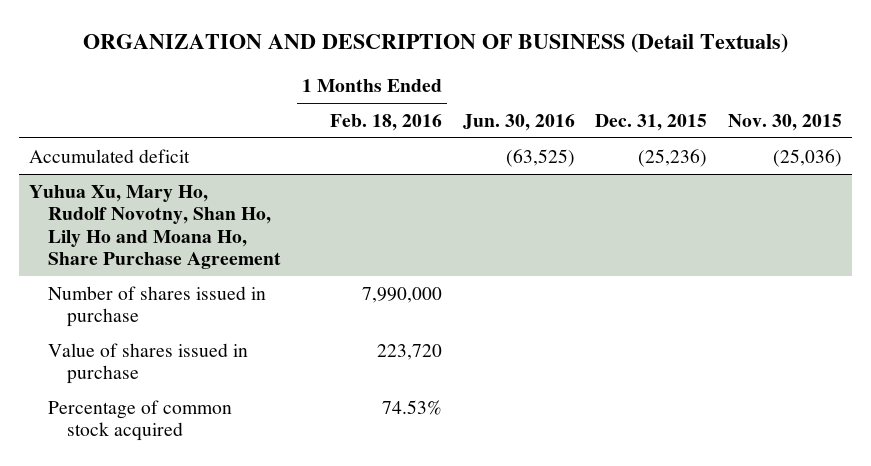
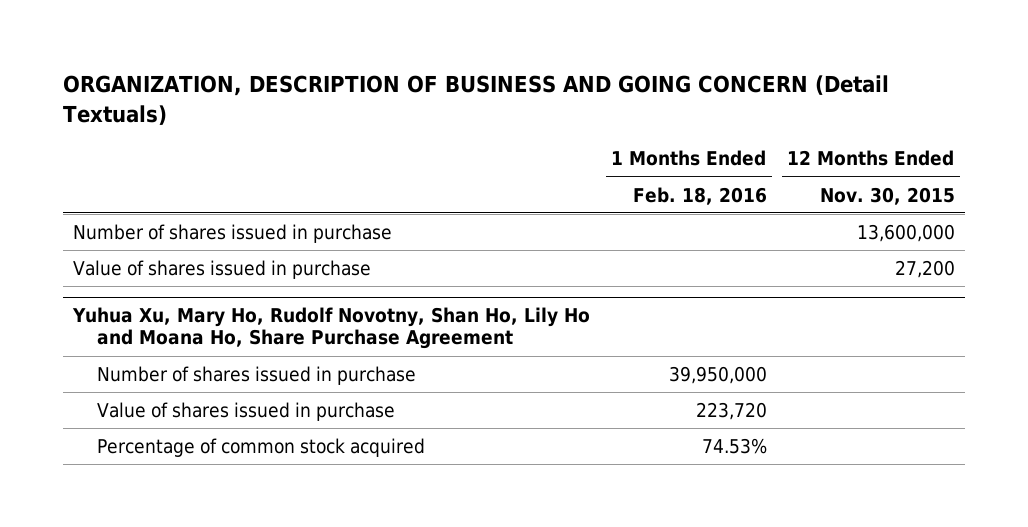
- ORGANIZATION AND DESCRIPTION OF BUSINESS (Detail Textuals)
+ ORGANIZATION, DESCRIPTION OF BUSINESS AND GOING CONCERN (Detail Textuals)
- | 1 Months Ended Feb. 18, 2016 | Jun. 30, 2016 | Dec. 31, 2015 | Nov. 30, 2015
+ | 1 Months Ended Feb. 18, 2016 | 12 Months Ended Nov. 30, 2015
- Accumulated deficit | | (63,525) | (25,236) | (25,036)
+ Number of shares issued in purchase | | 13,600,000
+ Value of shares issued in purchase | | 27,200
@ Yuhua Xu, Mary Ho, Rudolf Novotny, Shan Ho, Lily Ho and Moana Ho, Share Purchase Agreement
- Number of shares issued in purchase | 7,990,000 | | |
+ Number of shares issued in purchase | 39,950,000 |

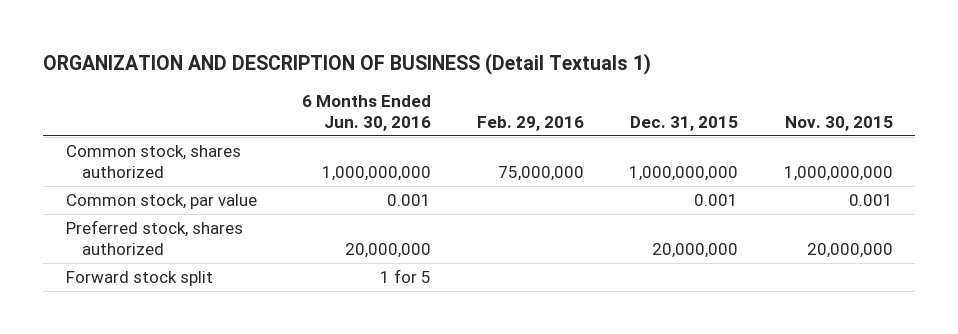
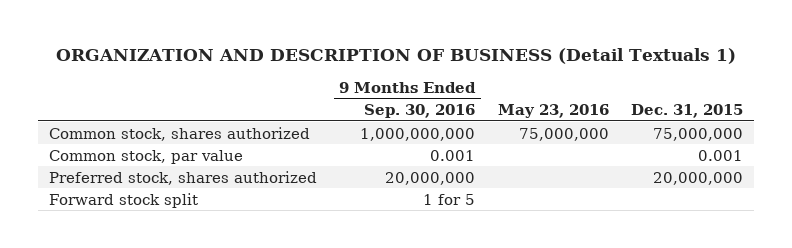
- | 6 Months Ended Jun. 30, 2016 | Feb. 29, 2016 | Dec. 31, 2015 | Nov. 30, 2015
+ | 9 Months Ended Sep. 30, 2016 | May 23, 2016 | Dec. 31, 2015
- Common stock, shares authorized | 1,000,000,000 | 75,000,000 | 1,000,000,000 | 1,000,000,000
+ Common stock, shares authorized | 1,000,000,000 | 75,000,000 | 75,000,000

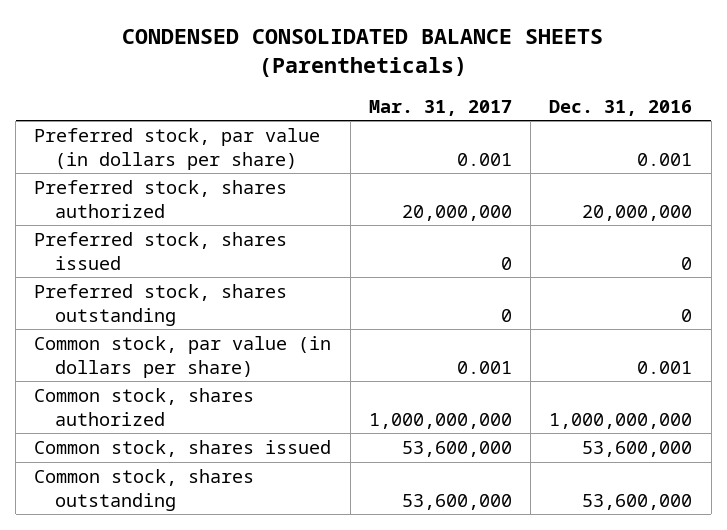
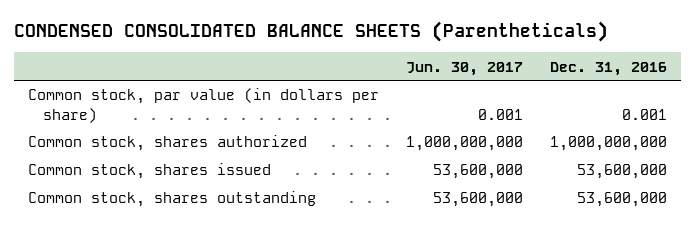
- | Mar. 31, 2017 | Dec. 31, 2016
+ | Jun. 30, 2017 | Dec. 31, 2016
- Preferred stock, par value (in dollars per share) | 0.001 | 0.001
- Preferred stock, shares authorized | 20,000,000 | 20,000,000
- Preferred stock, shares issued | 0 | 0
- Preferred stock, shares outstanding | 0 | 0

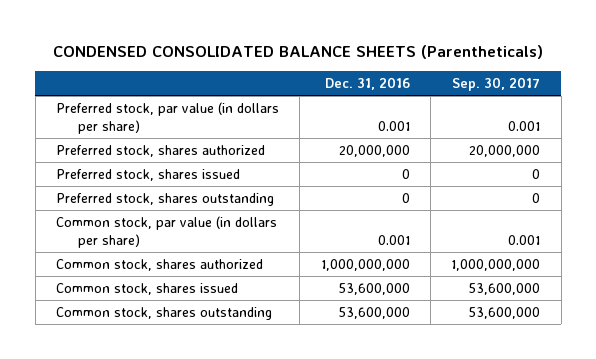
- | Jun. 30, 2017 | Dec. 31, 2016
+ | Dec. 31, 2016 | Sep. 30, 2017
+ Preferred stock, par value (in dollars per share) | 0.001 | 0.001
+ Preferred stock, shares authorized | 20,000,000 | 20,000,000
+ Preferred stock, shares issued | 0 | 0
+ Preferred stock, shares outstanding | 0 | 0

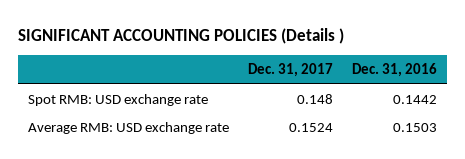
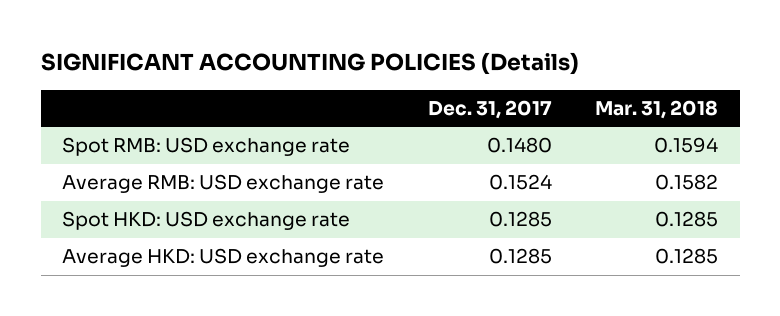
- SIGNIFICANT ACCOUNTING POLICIES (Details )
+ SIGNIFICANT ACCOUNTING POLICIES (Details)
- | Dec. 31, 2017 | Dec. 31, 2016
+ | Dec. 31, 2017 | Mar. 31, 2018
- Spot RMB: USD exchange rate | 0.148 | 0.1442
+ Spot RMB: USD exchange rate | 0.1480 | 0.1594
+ Spot HKD: USD exchange rate | 0.1285 | 0.1285
+ Average HKD: USD exchange rate | 0.1285 | 0.1285

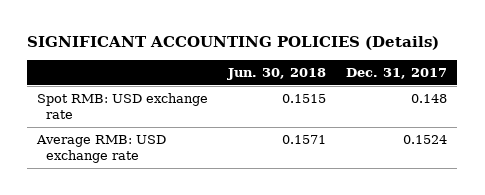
- | Dec. 31, 2017 | Mar. 31, 2018
+ | Jun. 30, 2018 | Dec. 31, 2017
- Spot RMB: USD exchange rate | 0.1480 | 0.1594
+ Spot RMB: USD exchange rate | 0.1515 | 0.148
- Spot HKD: USD exchange rate | 0.1285 | 0.1285
- Average HKD: USD exchange rate | 0.1285 | 0.1285

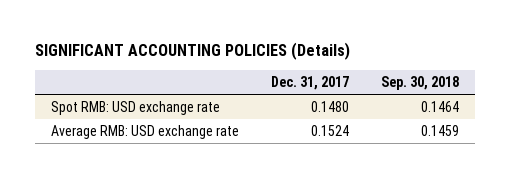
- | Jun. 30, 2018 | Dec. 31, 2017
+ | Dec. 31, 2017 | Sep. 30, 2018
- Spot RMB: USD exchange rate | 0.1515 | 0.148
+ Spot RMB: USD exchange rate | 0.1480 | 0.1464

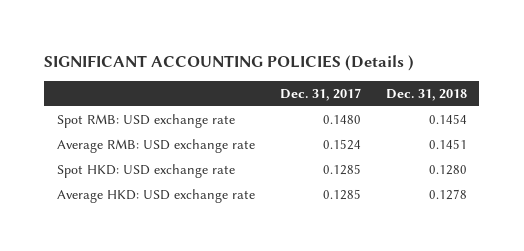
- SIGNIFICANT ACCOUNTING POLICIES (Details)
+ SIGNIFICANT ACCOUNTING POLICIES (Details )
- | Dec. 31, 2017 | Sep. 30, 2018
+ | Dec. 31, 2017 | Dec. 31, 2018
+ Spot HKD: USD exchange rate | 0.1285 | 0.1280
+ Average HKD: USD exchange rate | 0.1285 | 0.1278

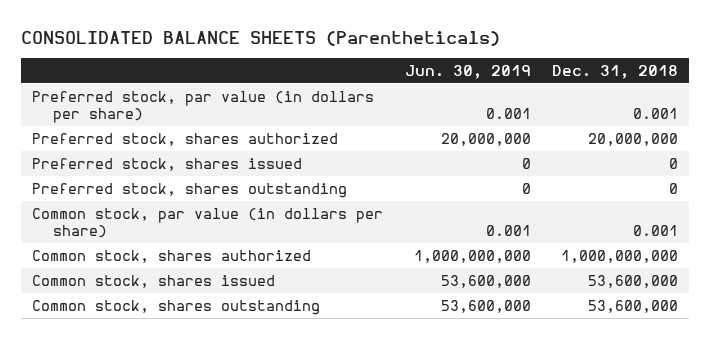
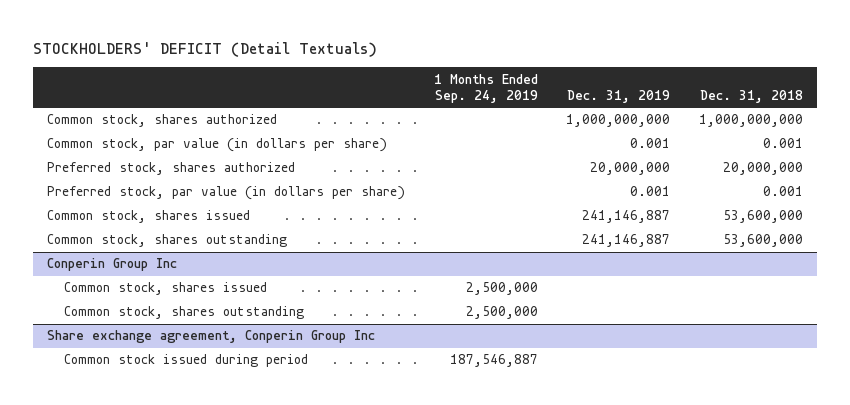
- CONSOLIDATED BALANCE SHEETS (Parentheticals)
+ STOCKHOLDERS' DEFICIT (Detail Textuals)
- | Jun. 30, 2019 | Dec. 31, 2018
+ | 1 Months Ended Sep. 24, 2019 | Dec. 31, 2019 | Dec. 31, 2018
- Preferred stock, shares issued | 0 | 0
- Preferred stock, shares outstanding | 0 | 0
moved down: Common stock, par value (in dollars per share) | | 0.001 | 0.001
moved down: Preferred stock, shares authorized | | 20,000,000 | 20,000,000
moved down: Preferred stock, par value (in dollars per share) | | 0.001 | 0.001
+ Conperin Group Inc
+ Common stock, shares issued | 2,500,000 | |
+ Common stock, shares outstanding | 2,500,000 | |
+ Share exchange agreement, Conperin Group Inc
+ Common stock issued during period | 187,546,887 | |

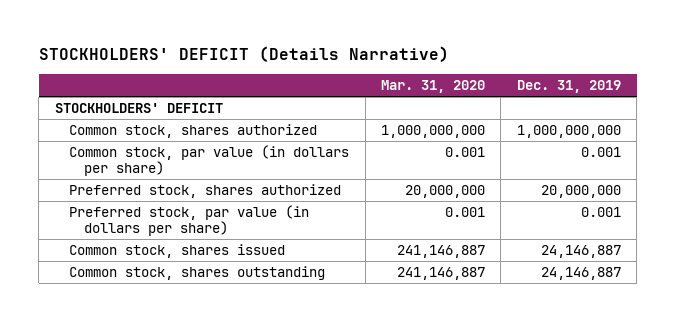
- STOCKHOLDERS' DEFICIT (Detail Textuals)
+ STOCKHOLDERS' DEFICIT (Details Narrative)
- | 1 Months Ended Sep. 24, 2019 | Dec. 31, 2019 | Dec. 31, 2018
+ | Mar. 31, 2020 | Dec. 31, 2019
+ STOCKHOLDERS' DEFICIT
- Common stock, shares issued | | 241,146,887 | 53,600,000
- Common stock, shares outstanding | | 241,146,887 | 53,600,000
- Conperin Group Inc
- Common stock, shares issued | 2,500,000 | |
- Common stock, shares outstanding | 2,500,000 | |
- Share exchange agreement, Conperin Group Inc
- Common stock issued during period | 187,546,887 | |
+ Common stock, shares issued | 241,146,887 | 24,146,887
+ Common stock, shares outstanding | 241,146,887 | 24,146,887

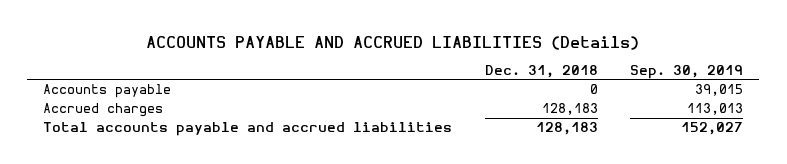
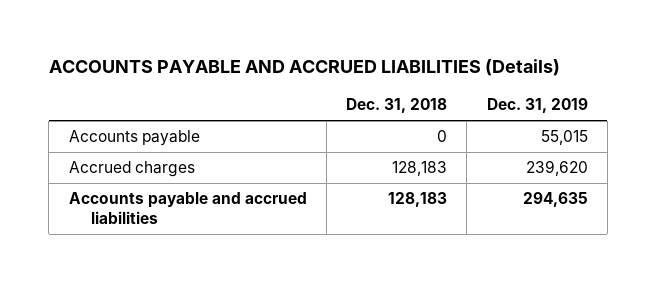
- | Dec. 31, 2018 | Sep. 30, 2019
+ | Dec. 31, 2018 | Dec. 31, 2019
- Total accounts payable and accrued liabilities | 128,183 | 152,027
+ Accounts payable and accrued liabilities | 128,183 | 294,635

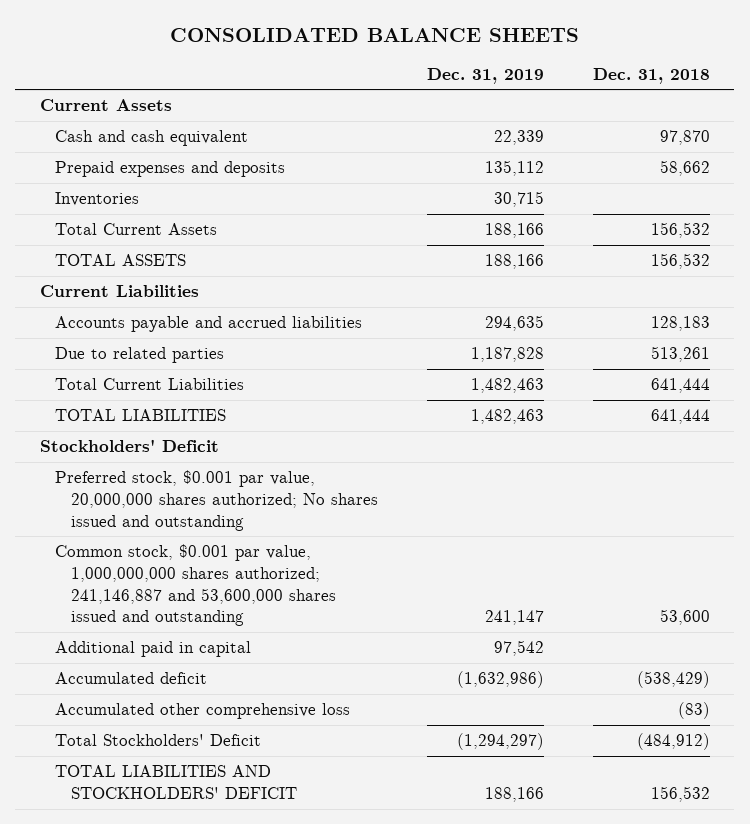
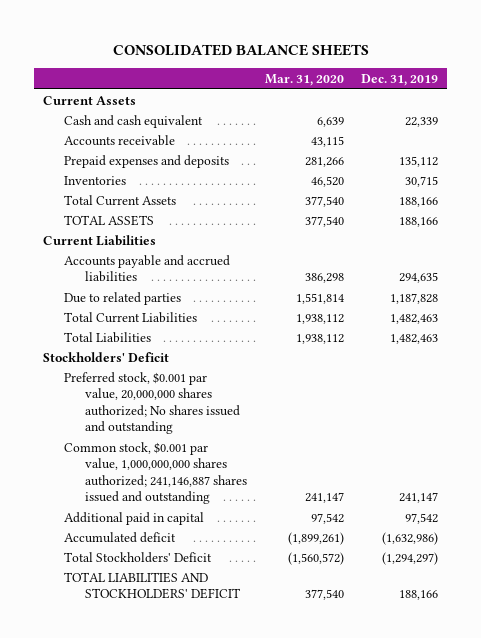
- | Dec. 31, 2019 | Dec. 31, 2018
+ | Mar. 31, 2020 | Dec. 31, 2019
+ Accounts receivable | 43,115 |
- TOTAL LIABILITIES | 1,482,463 | 641,444
+ Total Liabilities | 1,938,112 | 1,482,463
- Common stock, $0.001 par value, 1,000,000,000 shares authorized; 241,146,887 and 53,600,000 shares issued and outstanding | 241,147 | 53,600
+ Common stock, $0.001 par value, 1,000,000,000 shares authorized; 241,146,887 shares issued and outstanding | 241,147 | 241,147
- Accumulated other comprehensive loss | | (83)

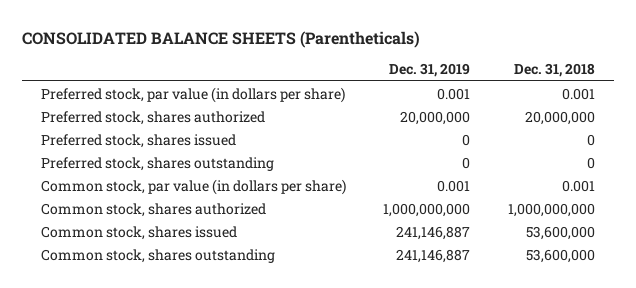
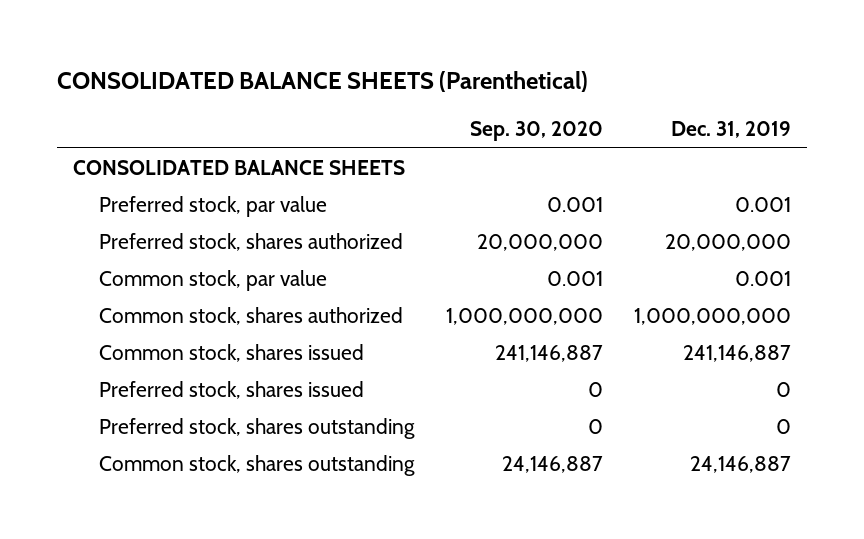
- CONSOLIDATED BALANCE SHEETS (Parentheticals)
+ CONSOLIDATED BALANCE SHEETS (Parenthetical)
- | Dec. 31, 2019 | Dec. 31, 2018
+ | Sep. 30, 2020 | Dec. 31, 2019
- Preferred stock, par value (in dollars per share) | 0.001 | 0.001
+ CONSOLIDATED BALANCE SHEETS
+ Preferred stock, par value | 0.001 | 0.001
- Common stock, par value (in dollars per share) | 0.001 | 0.001
+ Common stock, par value | 0.001 | 0.001
- Common stock, shares outstanding | 241,146,887 | 53,600,000
moved down: Preferred stock, shares issued | 0 | 0
moved down: Preferred stock, shares outstanding | 0 | 0
+ Common stock, shares outstanding | 24,146,887 | 24,146,887

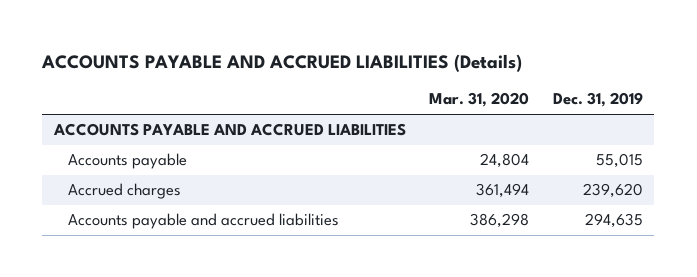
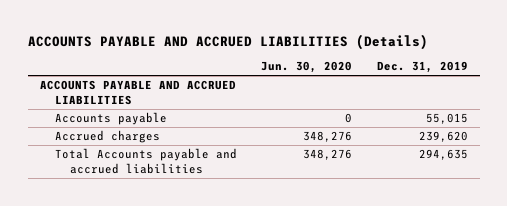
- | Mar. 31, 2020 | Dec. 31, 2019
+ | Jun. 30, 2020 | Dec. 31, 2019
- Accounts payable and accrued liabilities | 386,298 | 294,635
+ Total Accounts payable and accrued liabilities | 348,276 | 294,635

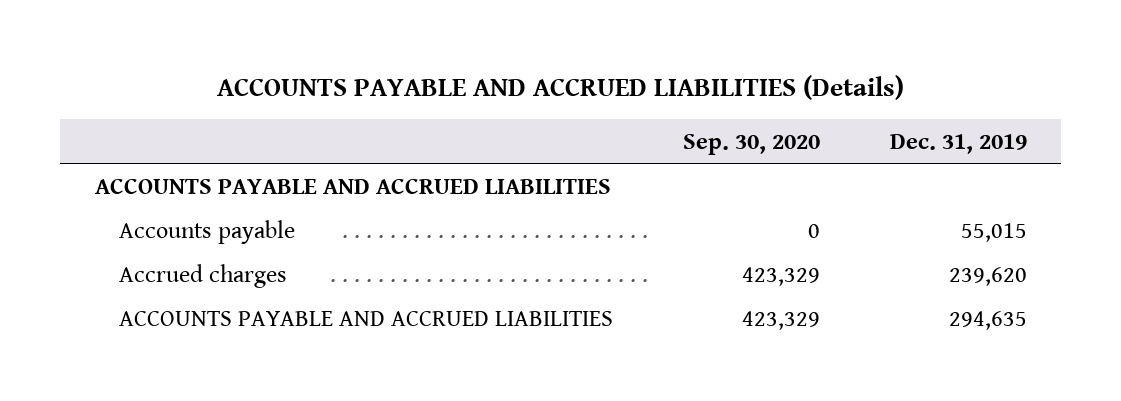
- | Jun. 30, 2020 | Dec. 31, 2019
+ | Sep. 30, 2020 | Dec. 31, 2019
- Total Accounts payable and accrued liabilities | 348,276 | 294,635
+ ACCOUNTS PAYABLE AND ACCRUED LIABILITIES | 423,329 | 294,635

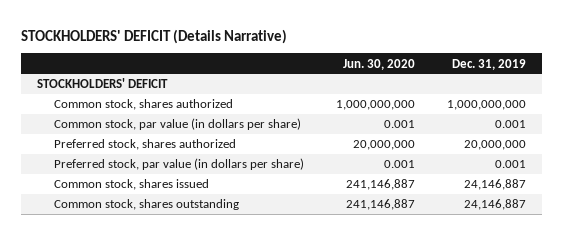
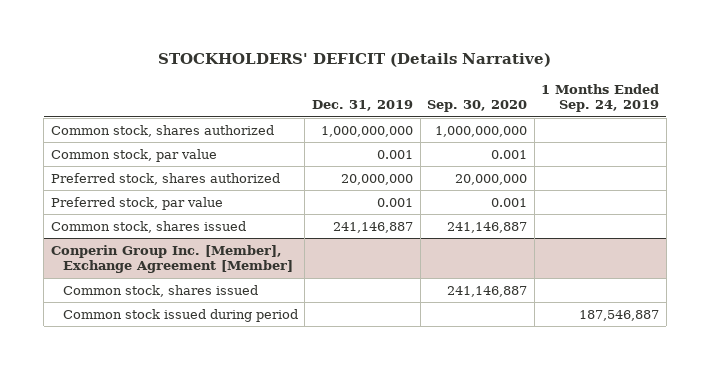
- | Jun. 30, 2020 | Dec. 31, 2019
+ | Dec. 31, 2019 | Sep. 30, 2020 | 1 Months Ended Sep. 24, 2019
- STOCKHOLDERS' DEFICIT
- Common stock, par value (in dollars per share) | 0.001 | 0.001
+ Common stock, par value | 0.001 | 0.001 |
- Preferred stock, par value (in dollars per share) | 0.001 | 0.001
- Common stock, shares issued | 241,146,887 | 24,146,887
- Common stock, shares outstanding | 241,146,887 | 24,146,887
+ Preferred stock, par value | 0.001 | 0.001 |
+ Common stock, shares issued | 241,146,887 | 241,146,887 |
+ Conperin Group Inc. [Member], Exchange Agreement [Member]
+ Common stock, shares issued | | 241,146,887 |
+ Common stock issued during period | | | 187,546,887

